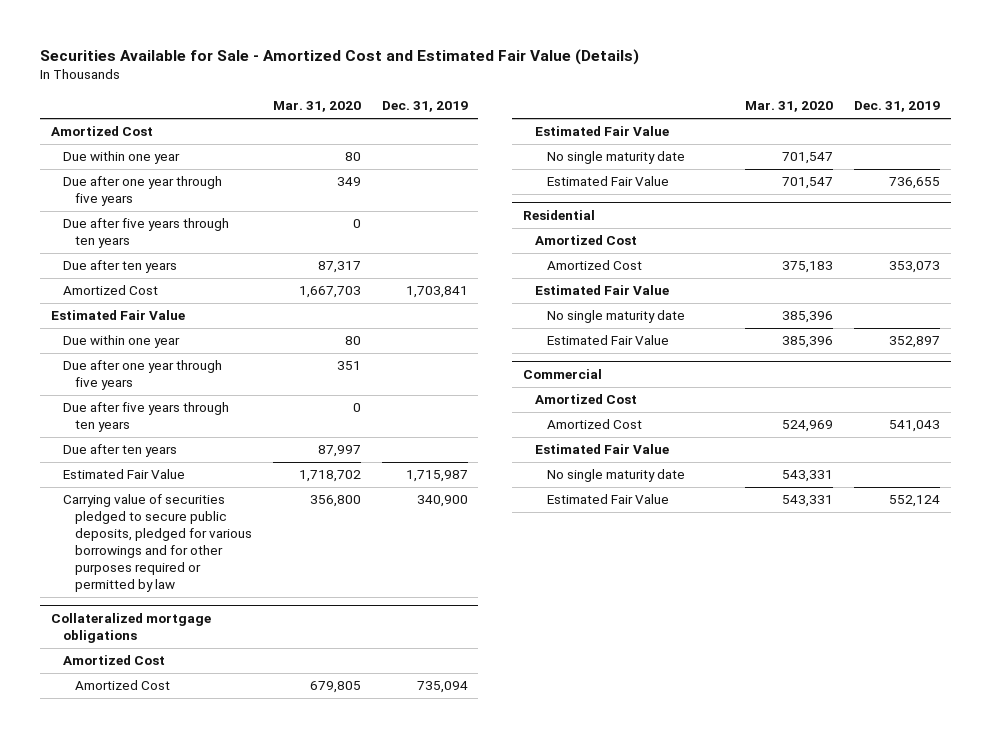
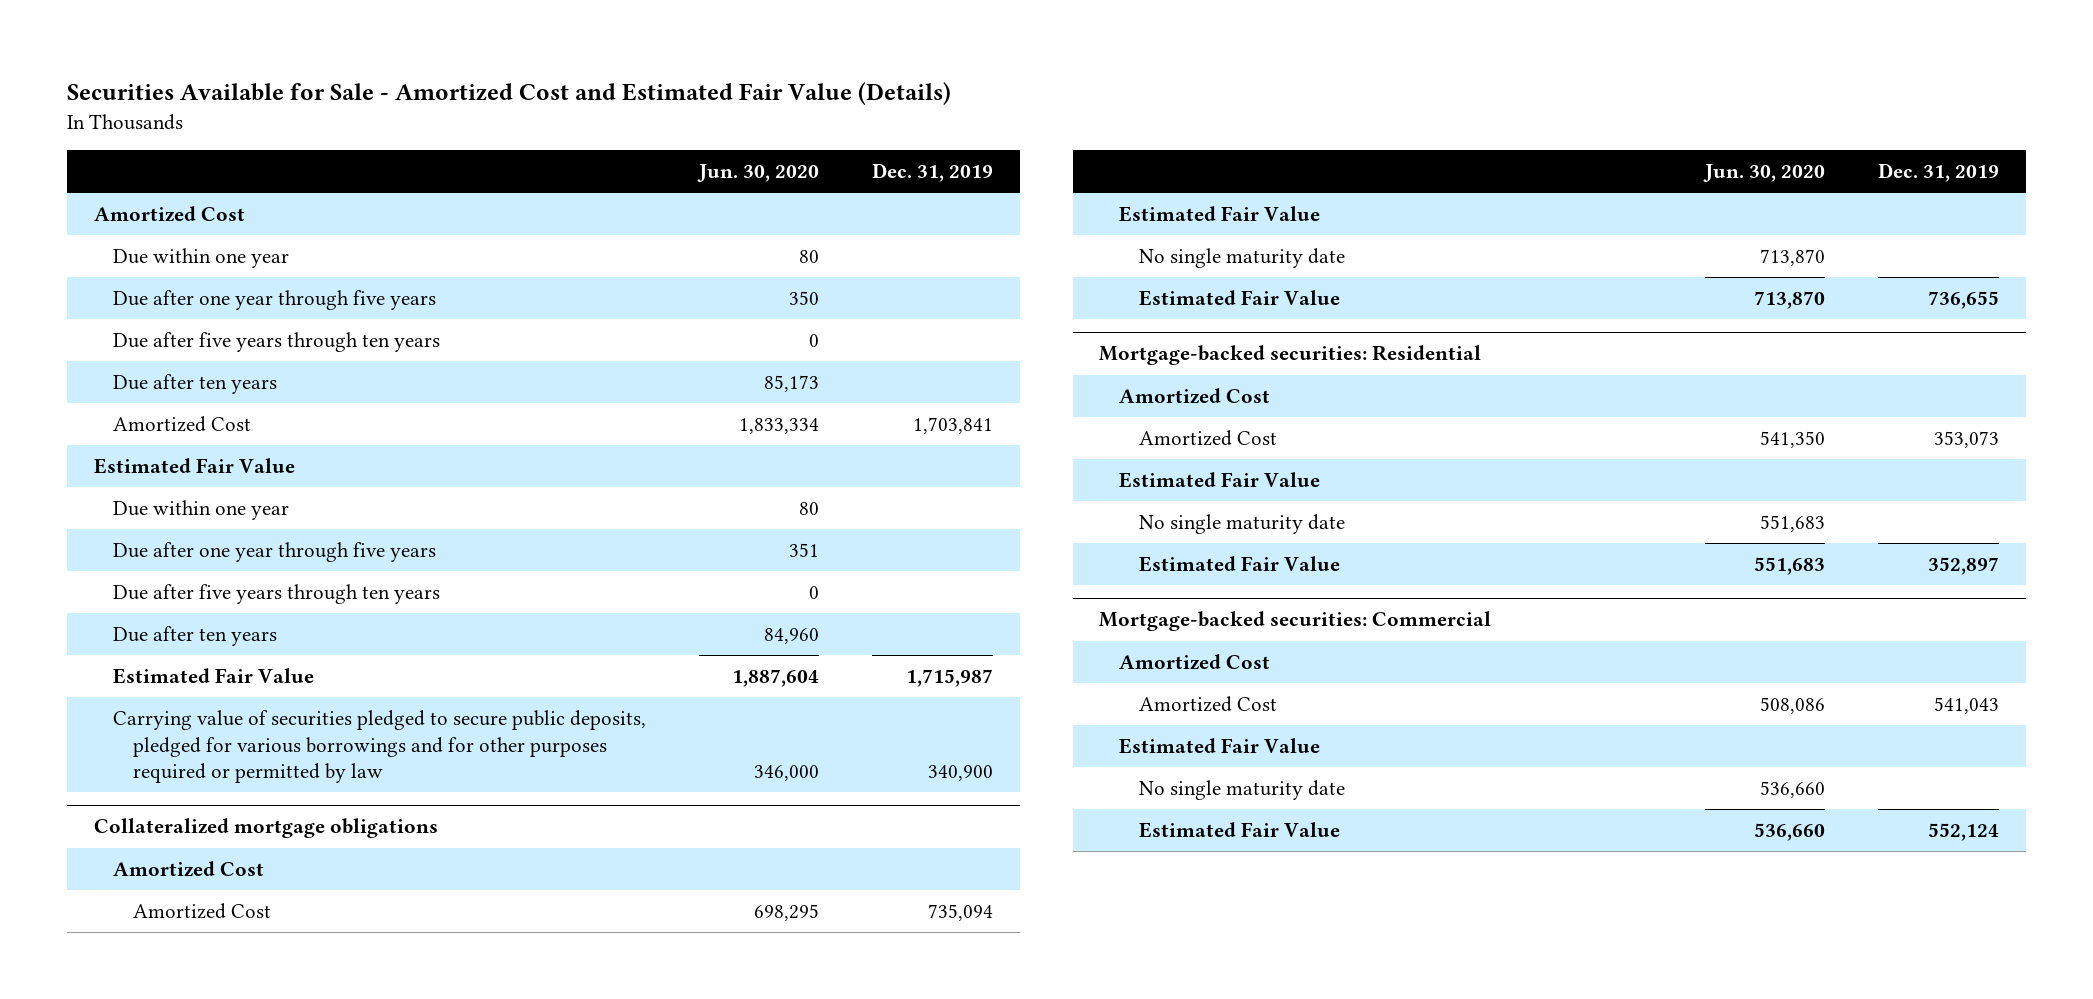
- | Mar. 31, 2020 | Dec. 31, 2019
+ | Jun. 30, 2020 | Dec. 31, 2019
- Residential
+ Mortgage-backed securities: Residential
- Commercial
+ Mortgage-backed securities: Commercial

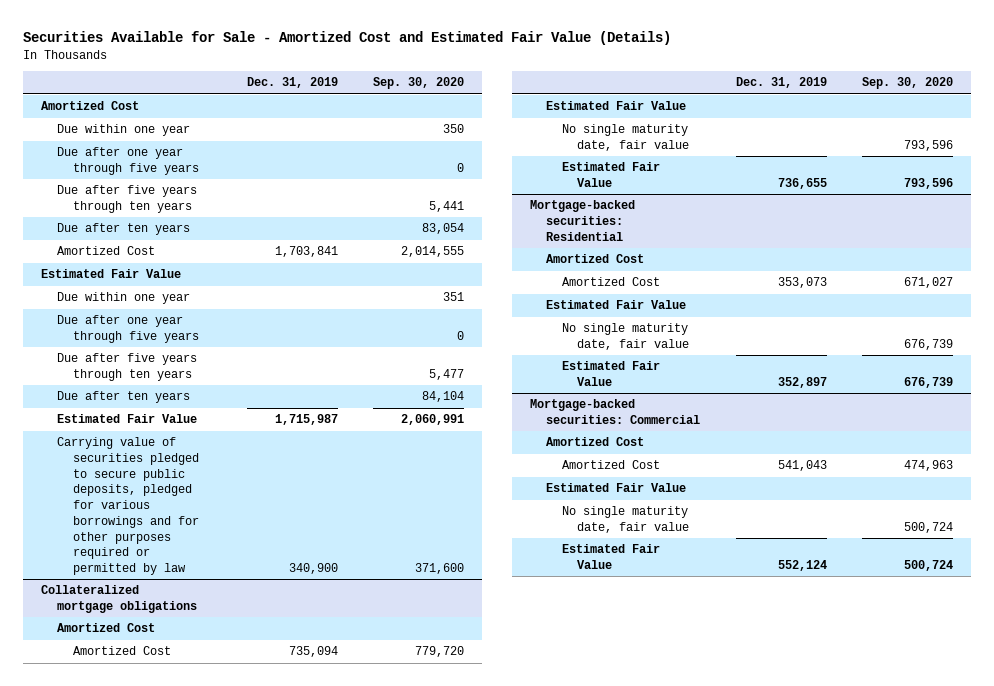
- | Jun. 30, 2020 | Dec. 31, 2019
+ | Dec. 31, 2019 | Sep. 30, 2020
@ Collateralized mortgage obligations
- No single maturity date | 713,870 |
+ No single maturity date, fair value | | 793,596
@ Mortgage-backed securities: Residential
- No single maturity date | 551,683 |
+ No single maturity date, fair value | | 676,739
@ Mortgage-backed securities: Commercial
- No single maturity date | 536,660 |
+ No single maturity date, fair value | | 500,724

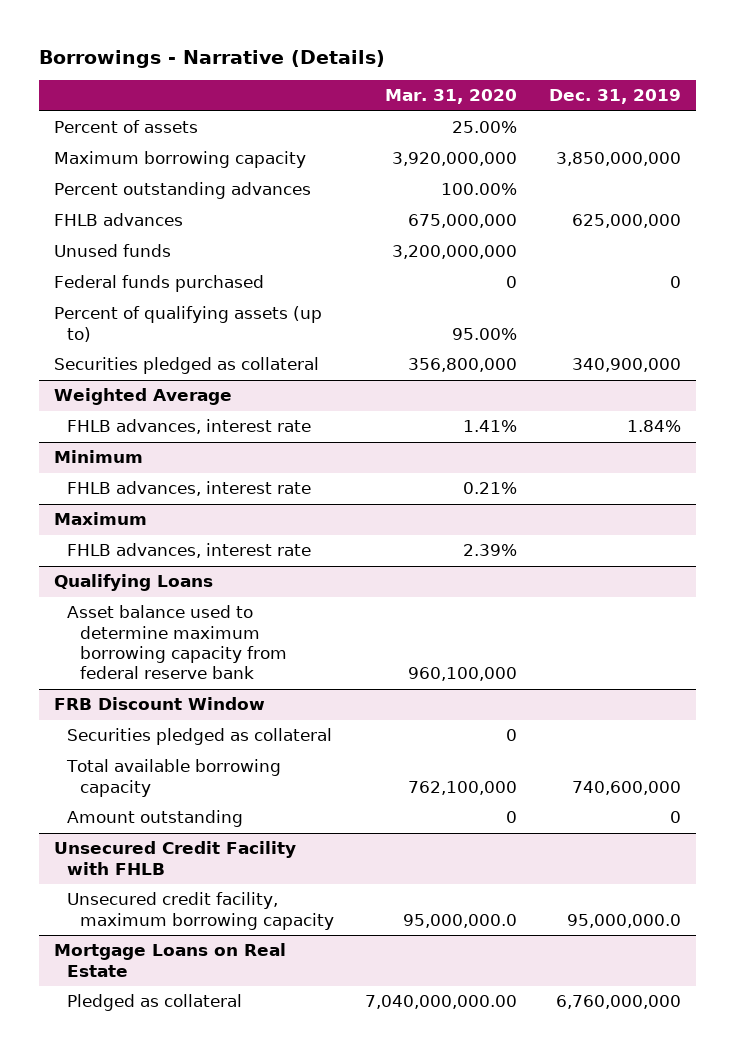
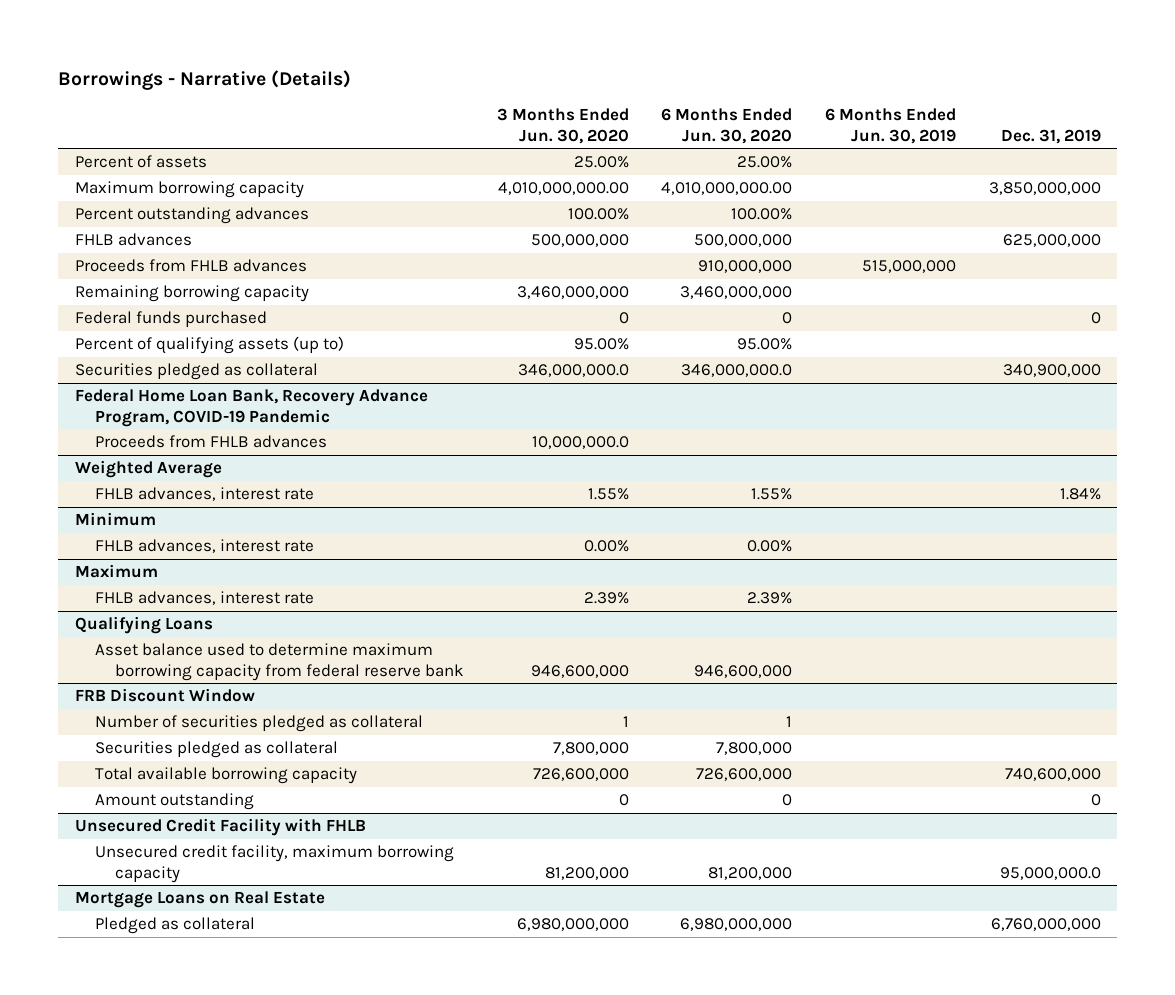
- | Mar. 31, 2020 | Dec. 31, 2019
+ | 3 Months Ended Jun. 30, 2020 | 6 Months Ended Jun. 30, 2020 | 6 Months Ended Jun. 30, 2019 | Dec. 31, 2019
- Unused funds | 3,200,000,000 |
+ Proceeds from FHLB advances | | 910,000,000 | 515,000,000 |
+ Remaining borrowing capacity | 3,460,000,000 | 3,460,000,000 | |
+ Federal Home Loan Bank, Recovery Advance Program, COVID-19 Pandemic
+ Proceeds from FHLB advances | 10,000,000.0 | | |
@ FRB Discount Window
+ Number of securities pledged as collateral | 1 | 1 | |

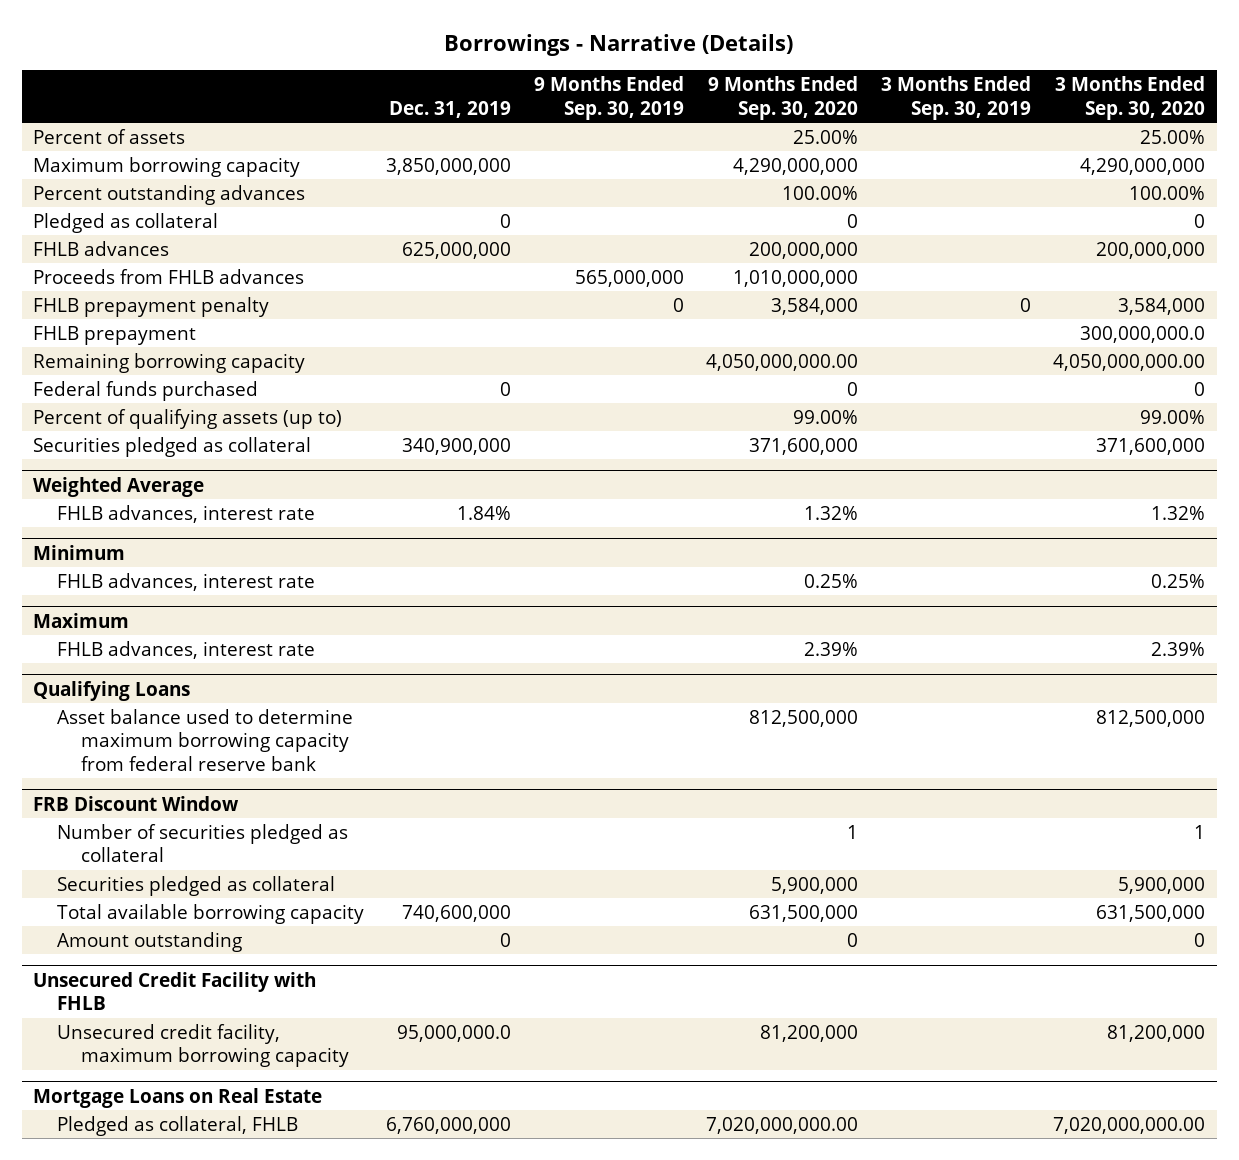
- | 3 Months Ended Jun. 30, 2020 | 6 Months Ended Jun. 30, 2020 | 6 Months Ended Jun. 30, 2019 | Dec. 31, 2019
+ | Dec. 31, 2019 | 9 Months Ended Sep. 30, 2019 | 9 Months Ended Sep. 30, 2020 | 3 Months Ended Sep. 30, 2019 | 3 Months Ended Sep. 30, 2020
+ Pledged as collateral | 0 | | 0 | | 0
+ FHLB prepayment penalty | | 0 | 3,584,000 | 0 | 3,584,000
+ FHLB prepayment | | | | | 300,000,000.0
- Federal Home Loan Bank, Recovery Advance Program, COVID-19 Pandemic
- Proceeds from FHLB advances | 10,000,000.0 | | |
@ Mortgage Loans on Real Estate
- Pledged as collateral | 6,980,000,000 | 6,980,000,000 | | 6,760,000,000
+ Pledged as collateral, FHLB | 6,760,000,000 | | 7,020,000,000.00 | | 7,020,000,000.00

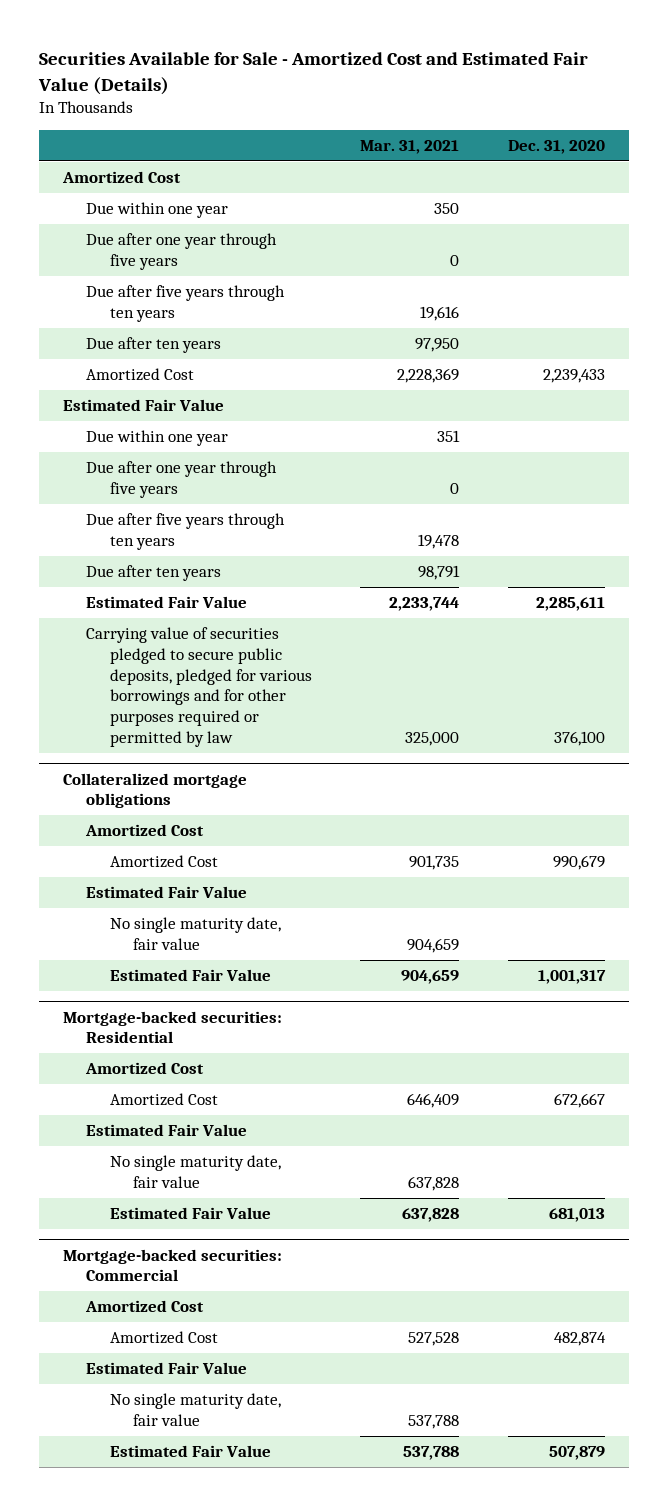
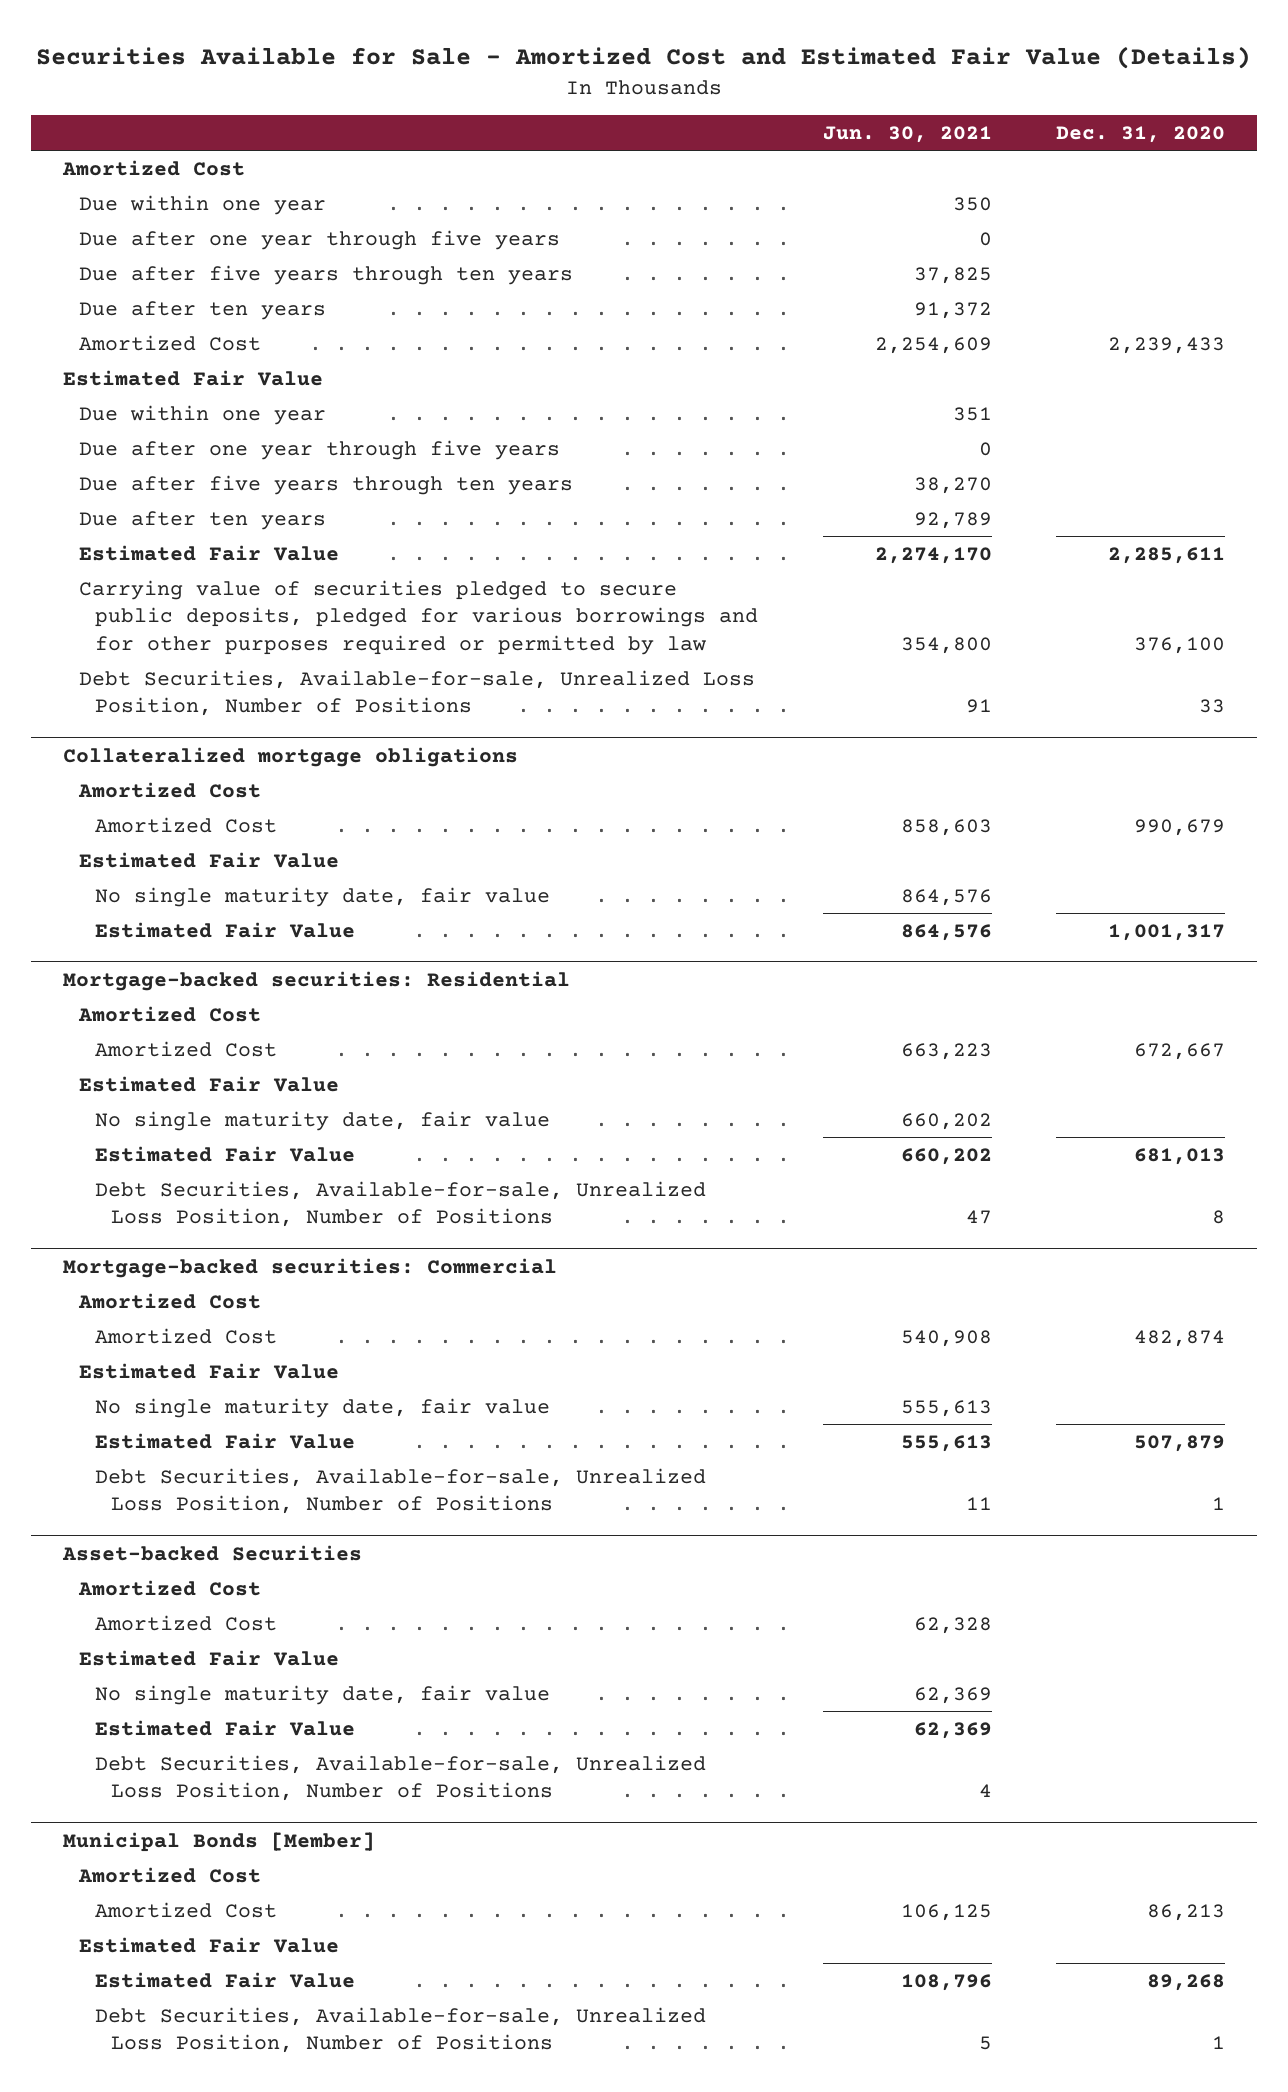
- | Mar. 31, 2021 | Dec. 31, 2020
+ | Jun. 30, 2021 | Dec. 31, 2020
+ Debt Securities, Available-for-sale, Unrealized Loss Position, Number of Positions | 91 | 33
@ Mortgage-backed securities: Residential
+ Debt Securities, Available-for-sale, Unrealized Loss Position, Number of Positions | 47 | 8
@ Mortgage-backed securities: Commercial
+ Debt Securities, Available-for-sale, Unrealized Loss Position, Number of Positions | 11 | 1
+ Asset-backed Securities
+ Amortized Cost
+ Amortized Cost | 62,328 |
+ Estimated Fair Value
+ No single maturity date, fair value | 62,369 |
+ Estimated Fair Value | 62,369 |
+ Debt Securities, Available-for-sale, Unrealized Loss Position, Number of Positions | 4 |
+ Municipal Bonds [Member]
+ Amortized Cost
+ Amortized Cost | 106,125 | 86,213
+ Estimated Fair Value
+ Estimated Fair Value | 108,796 | 89,268
+ Debt Securities, Available-for-sale, Unrealized Loss Position, Number of Positions | 5 | 1

